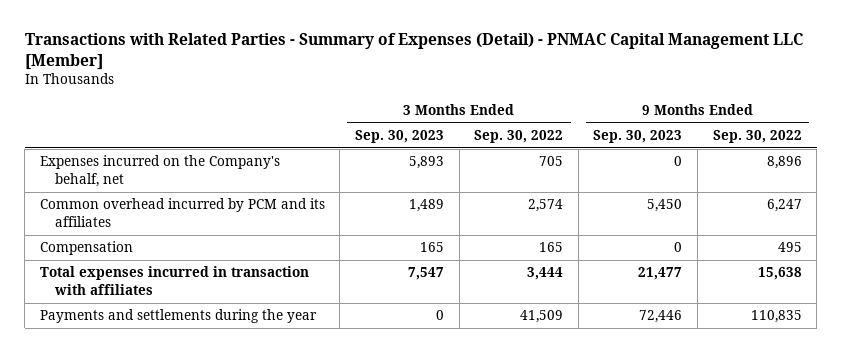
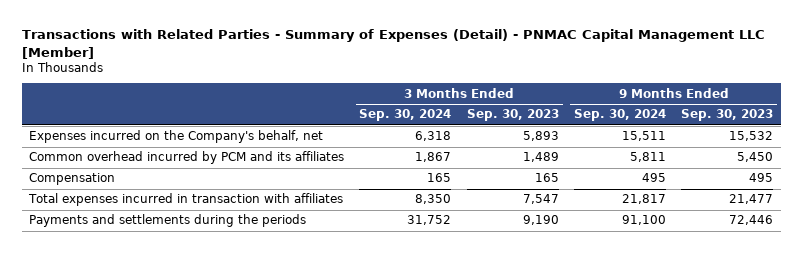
- | 3 Months Ended Sep. 30, 2023 | 3 Months Ended Sep. 30, 2022 | 9 Months Ended Sep. 30, 2023 | 9 Months Ended Sep. 30, 2022
+ | 3 Months Ended Sep. 30, 2024 | 3 Months Ended Sep. 30, 2023 | 9 Months Ended Sep. 30, 2024 | 9 Months Ended Sep. 30, 2023
- Expenses incurred on the Company's behalf, net | 5,893 | 705 | 0 | 8,896
+ Expenses incurred on the Company's behalf, net | 6,318 | 5,893 | 15,511 | 15,532
- Compensation | 165 | 165 | 0 | 495
+ Compensation | 165 | 165 | 495 | 495
- Payments and settlements during the year | 0 | 41,509 | 72,446 | 110,835
+ Payments and settlements during the periods | 31,752 | 9,190 | 91,100 | 72,446

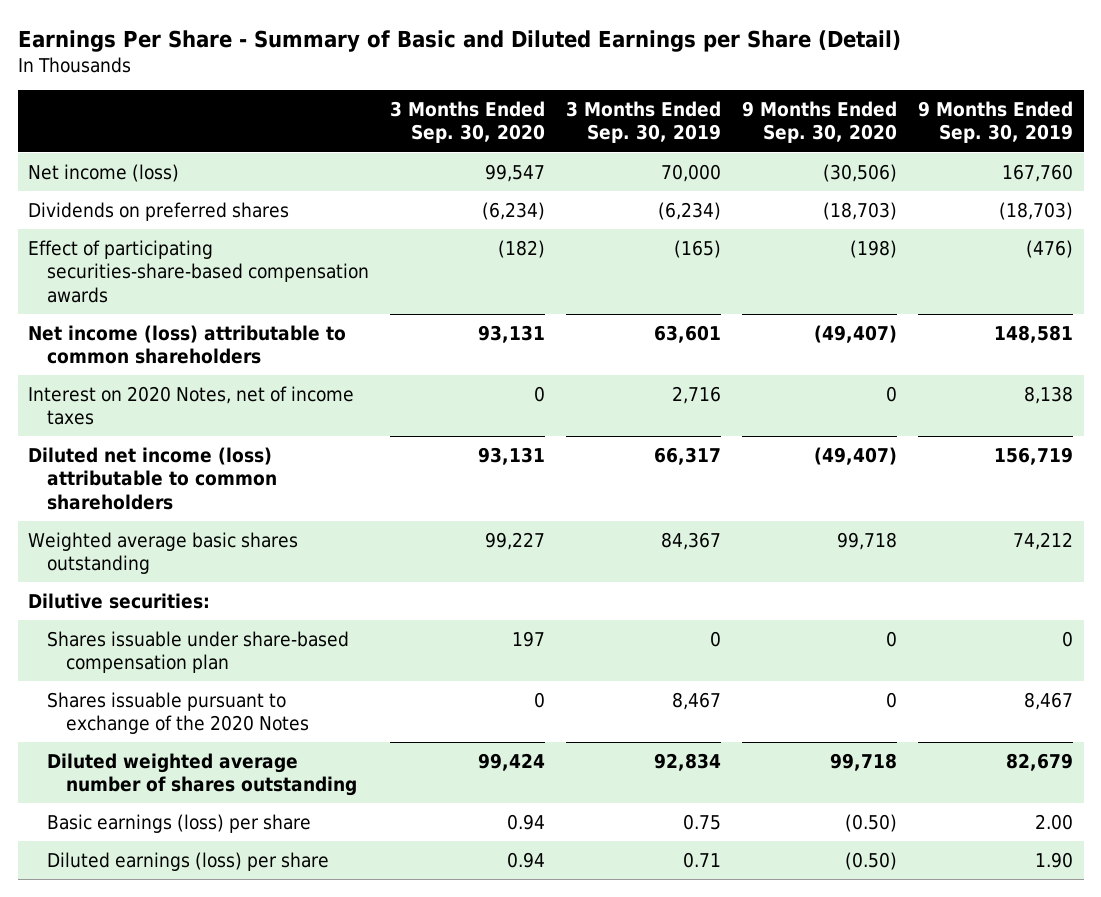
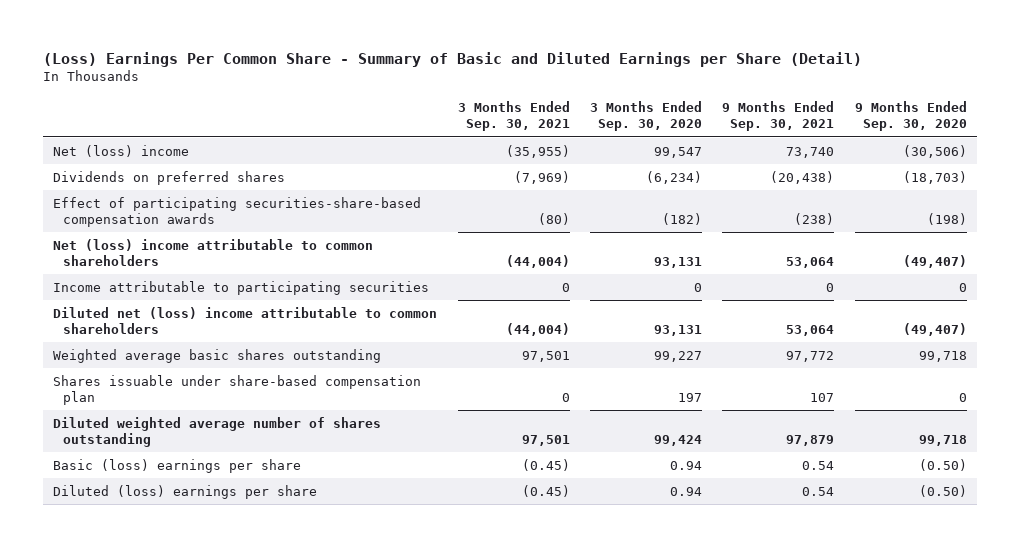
- Earnings Per Share - Summary of Basic and Diluted Earnings per Share (Detail)
+ (Loss) Earnings Per Common Share - Summary of Basic and Diluted Earnings per Share (Detail)
- | 3 Months Ended Sep. 30, 2020 | 3 Months Ended Sep. 30, 2019 | 9 Months Ended Sep. 30, 2020 | 9 Months Ended Sep. 30, 2019
+ | 3 Months Ended Sep. 30, 2021 | 3 Months Ended Sep. 30, 2020 | 9 Months Ended Sep. 30, 2021 | 9 Months Ended Sep. 30, 2020
- Net income (loss) | 99,547 | 70,000 | (30,506) | 167,760
+ Net (loss) income | (35,955) | 99,547 | 73,740 | (30,506)
- Net income (loss) attributable to common shareholders | 93,131 | 63,601 | (49,407) | 148,581
- Interest on 2020 Notes, net of income taxes | 0 | 2,716 | 0 | 8,138
- Diluted net income (loss) attributable to common shareholders | 93,131 | 66,317 | (49,407) | 156,719
+ Net (loss) income attributable to common shareholders | (44,004) | 93,131 | 53,064 | (49,407)
+ Income attributable to participating securities | 0 | 0 | 0 | 0
+ Diluted net (loss) income attributable to common shareholders | (44,004) | 93,131 | 53,064 | (49,407)
- Dilutive securities:
- Shares issuable pursuant to exchange of the 2020 Notes | 0 | 8,467 | 0 | 8,467
- Basic earnings (loss) per share | 0.94 | 0.75 | (0.50) | 2.00
- Diluted earnings (loss) per share | 0.94 | 0.71 | (0.50) | 1.90
+ Basic (loss) earnings per share | (0.45) | 0.94 | 0.54 | (0.50)
+ Diluted (loss) earnings per share | (0.45) | 0.94 | 0.54 | (0.50)

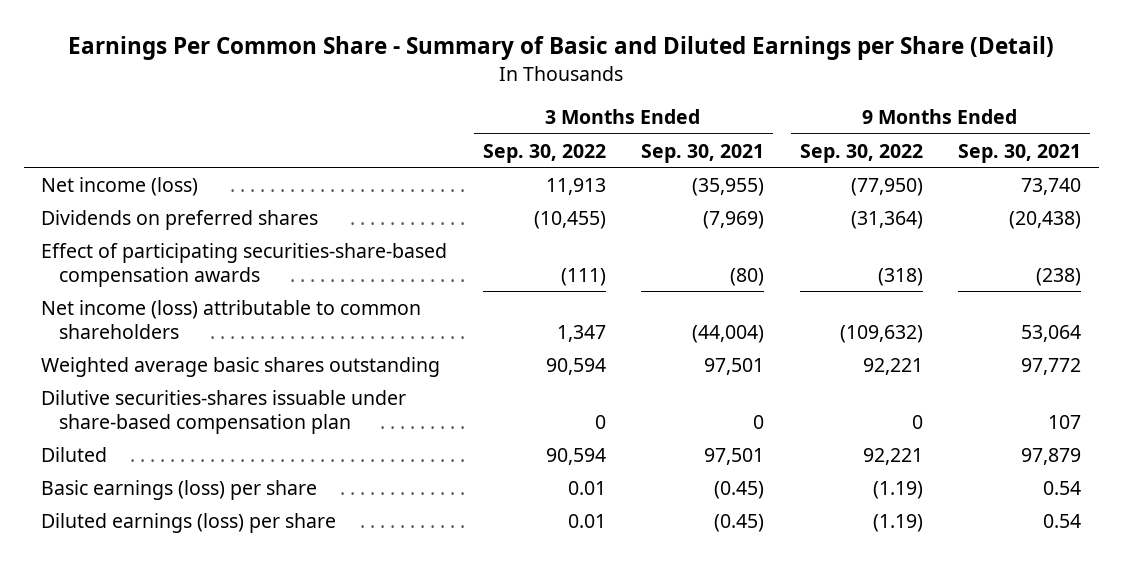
- (Loss) Earnings Per Common Share - Summary of Basic and Diluted Earnings per Share (Detail)
+ Earnings Per Common Share - Summary of Basic and Diluted Earnings per Share (Detail)
- | 3 Months Ended Sep. 30, 2021 | 3 Months Ended Sep. 30, 2020 | 9 Months Ended Sep. 30, 2021 | 9 Months Ended Sep. 30, 2020
+ | 3 Months Ended Sep. 30, 2022 | 3 Months Ended Sep. 30, 2021 | 9 Months Ended Sep. 30, 2022 | 9 Months Ended Sep. 30, 2021
- Net (loss) income | (35,955) | 99,547 | 73,740 | (30,506)
+ Net income (loss) | 11,913 | (35,955) | (77,950) | 73,740
- Net (loss) income attributable to common shareholders | (44,004) | 93,131 | 53,064 | (49,407)
- Income attributable to participating securities | 0 | 0 | 0 | 0
- Diluted net (loss) income attributable to common shareholders | (44,004) | 93,131 | 53,064 | (49,407)
+ Net income (loss) attributable to common shareholders | 1,347 | (44,004) | (109,632) | 53,064
- Shares issuable under share-based compensation plan | 0 | 197 | 107 | 0
- Diluted weighted average number of shares outstanding | 97,501 | 99,424 | 97,879 | 99,718
- Basic (loss) earnings per share | (0.45) | 0.94 | 0.54 | (0.50)
- Diluted (loss) earnings per share | (0.45) | 0.94 | 0.54 | (0.50)
+ Dilutive securities-shares issuable under share-based compensation plan | 0 | 0 | 0 | 107
+ Diluted | 90,594 | 97,501 | 92,221 | 97,879
+ Basic earnings (loss) per share | 0.01 | (0.45) | (1.19) | 0.54
+ Diluted earnings (loss) per share | 0.01 | (0.45) | (1.19) | 0.54

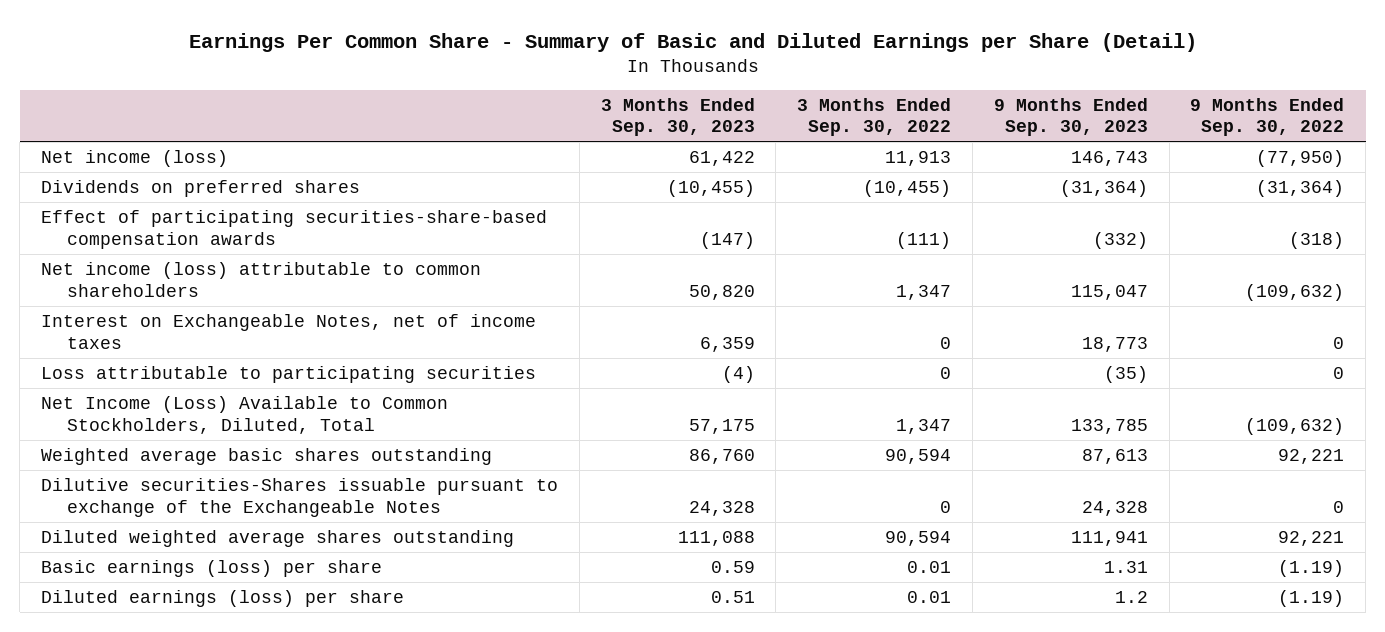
- | 3 Months Ended Sep. 30, 2022 | 3 Months Ended Sep. 30, 2021 | 9 Months Ended Sep. 30, 2022 | 9 Months Ended Sep. 30, 2021
+ | 3 Months Ended Sep. 30, 2023 | 3 Months Ended Sep. 30, 2022 | 9 Months Ended Sep. 30, 2023 | 9 Months Ended Sep. 30, 2022
+ Interest on Exchangeable Notes, net of income taxes | 6,359 | 0 | 18,773 | 0
+ Loss attributable to participating securities | (4) | 0 | (35) | 0
+ Net Income (Loss) Available to Common Stockholders, Diluted, Total | 57,175 | 1,347 | 133,785 | (109,632)
- Dilutive securities-shares issuable under share-based compensation plan | 0 | 0 | 0 | 107
- Diluted | 90,594 | 97,501 | 92,221 | 97,879
+ Dilutive securities-Shares issuable pursuant to exchange of the Exchangeable Notes | 24,328 | 0 | 24,328 | 0
+ Diluted weighted average shares outstanding | 111,088 | 90,594 | 111,941 | 92,221

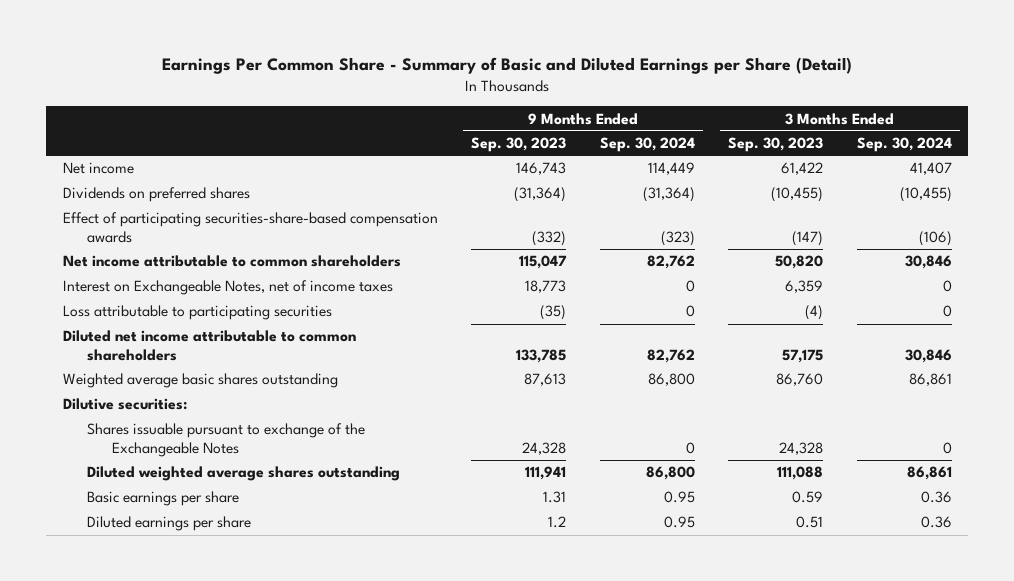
- | 3 Months Ended Sep. 30, 2023 | 3 Months Ended Sep. 30, 2022 | 9 Months Ended Sep. 30, 2023 | 9 Months Ended Sep. 30, 2022
+ | 9 Months Ended Sep. 30, 2023 | 9 Months Ended Sep. 30, 2024 | 3 Months Ended Sep. 30, 2023 | 3 Months Ended Sep. 30, 2024
- Net income (loss) | 61,422 | 11,913 | 146,743 | (77,950)
+ Net income | 146,743 | 114,449 | 61,422 | 41,407
- Net income (loss) attributable to common shareholders | 50,820 | 1,347 | 115,047 | (109,632)
+ Net income attributable to common shareholders | 115,047 | 82,762 | 50,820 | 30,846
- Net Income (Loss) Available to Common Stockholders, Diluted, Total | 57,175 | 1,347 | 133,785 | (109,632)
+ Diluted net income attributable to common shareholders | 133,785 | 82,762 | 57,175 | 30,846
- Dilutive securities-Shares issuable pursuant to exchange of the Exchangeable Notes | 24,328 | 0 | 24,328 | 0
+ Dilutive securities:
+ Shares issuable pursuant to exchange of the Exchangeable Notes | 24,328 | 0 | 24,328 | 0
- Basic earnings (loss) per share | 0.59 | 0.01 | 1.31 | (1.19)
- Diluted earnings (loss) per share | 0.51 | 0.01 | 1.2 | (1.19)
+ Basic earnings per share | 1.31 | 0.95 | 0.59 | 0.36
+ Diluted earnings per share | 1.2 | 0.95 | 0.51 | 0.36

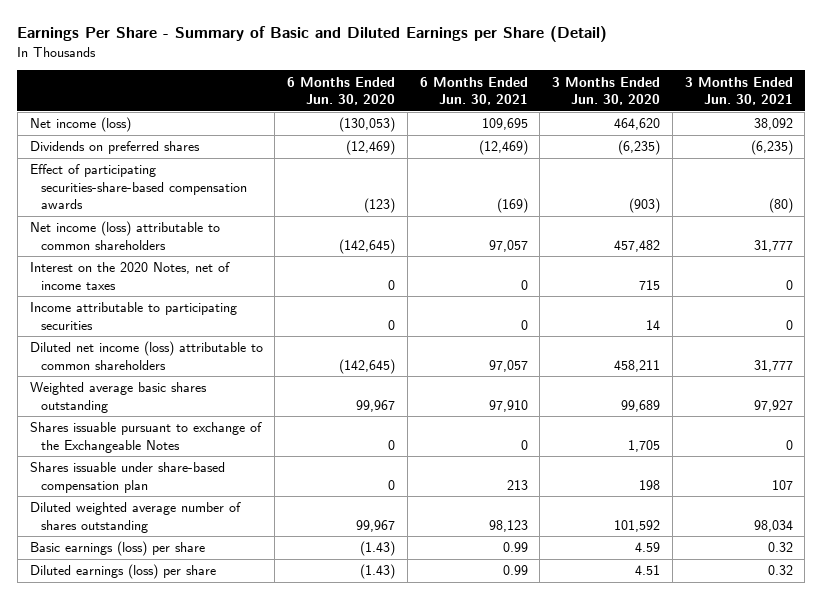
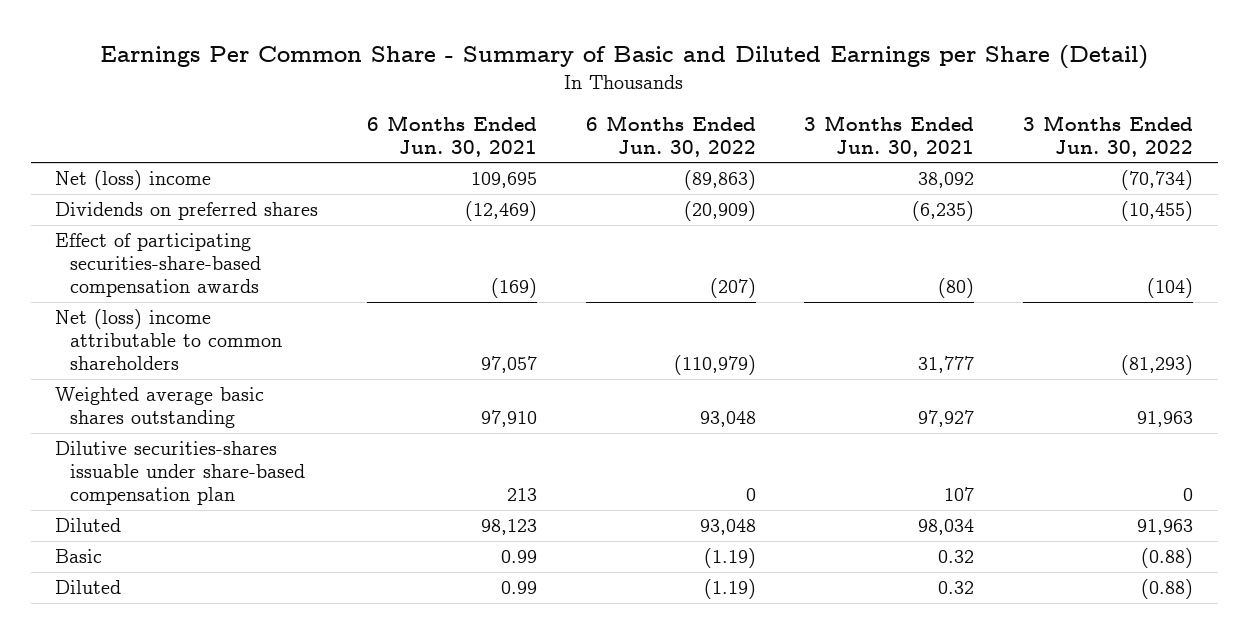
- Earnings Per Share - Summary of Basic and Diluted Earnings per Share (Detail)
+ Earnings Per Common Share - Summary of Basic and Diluted Earnings per Share (Detail)
- | 6 Months Ended Jun. 30, 2020 | 6 Months Ended Jun. 30, 2021 | 3 Months Ended Jun. 30, 2020 | 3 Months Ended Jun. 30, 2021
+ | 6 Months Ended Jun. 30, 2021 | 6 Months Ended Jun. 30, 2022 | 3 Months Ended Jun. 30, 2021 | 3 Months Ended Jun. 30, 2022
- Net income (loss) | (130,053) | 109,695 | 464,620 | 38,092
+ Net (loss) income | 109,695 | (89,863) | 38,092 | (70,734)
- Net income (loss) attributable to common shareholders | (142,645) | 97,057 | 457,482 | 31,777
- Interest on the 2020 Notes, net of income taxes | 0 | 0 | 715 | 0
- Income attributable to participating securities | 0 | 0 | 14 | 0
- Diluted net income (loss) attributable to common shareholders | (142,645) | 97,057 | 458,211 | 31,777
+ Net (loss) income attributable to common shareholders | 97,057 | (110,979) | 31,777 | (81,293)
- Shares issuable pursuant to exchange of the Exchangeable Notes | 0 | 0 | 1,705 | 0
- Shares issuable under share-based compensation plan | 0 | 213 | 198 | 107
- Diluted weighted average number of shares outstanding | 99,967 | 98,123 | 101,592 | 98,034
- Basic earnings (loss) per share | (1.43) | 0.99 | 4.59 | 0.32
- Diluted earnings (loss) per share | (1.43) | 0.99 | 4.51 | 0.32
+ Dilutive securities-shares issuable under share-based compensation plan | 213 | 0 | 107 | 0
+ Diluted | 98,123 | 93,048 | 98,034 | 91,963
+ Basic | 0.99 | (1.19) | 0.32 | (0.88)
+ Diluted | 0.99 | (1.19) | 0.32 | (0.88)

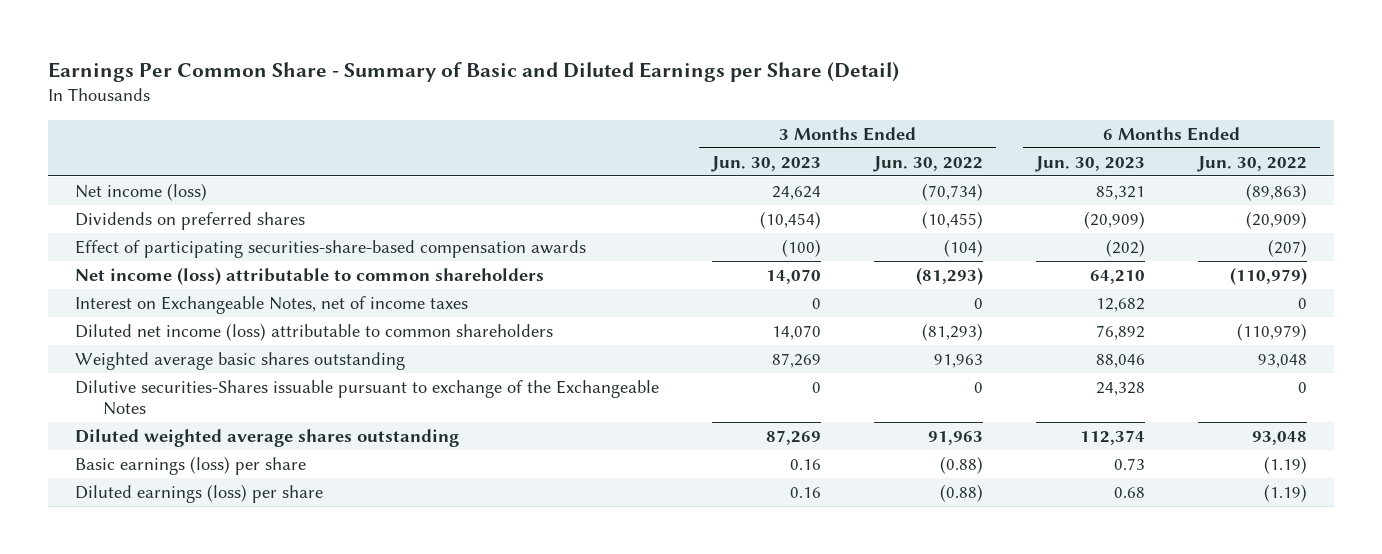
- | 6 Months Ended Jun. 30, 2021 | 6 Months Ended Jun. 30, 2022 | 3 Months Ended Jun. 30, 2021 | 3 Months Ended Jun. 30, 2022
+ | 3 Months Ended Jun. 30, 2023 | 3 Months Ended Jun. 30, 2022 | 6 Months Ended Jun. 30, 2023 | 6 Months Ended Jun. 30, 2022
- Net (loss) income | 109,695 | (89,863) | 38,092 | (70,734)
+ Net income (loss) | 24,624 | (70,734) | 85,321 | (89,863)
- Net (loss) income attributable to common shareholders | 97,057 | (110,979) | 31,777 | (81,293)
+ Net income (loss) attributable to common shareholders | 14,070 | (81,293) | 64,210 | (110,979)
+ Interest on Exchangeable Notes, net of income taxes | 0 | 0 | 12,682 | 0
+ Diluted net income (loss) attributable to common shareholders | 14,070 | (81,293) | 76,892 | (110,979)
- Dilutive securities-shares issuable under share-based compensation plan | 213 | 0 | 107 | 0
- Diluted | 98,123 | 93,048 | 98,034 | 91,963
- Basic | 0.99 | (1.19) | 0.32 | (0.88)
- Diluted | 0.99 | (1.19) | 0.32 | (0.88)
+ Dilutive securities-Shares issuable pursuant to exchange of the Exchangeable Notes | 0 | 0 | 24,328 | 0
+ Diluted weighted average shares outstanding | 87,269 | 91,963 | 112,374 | 93,048
+ Basic earnings (loss) per share | 0.16 | (0.88) | 0.73 | (1.19)
+ Diluted earnings (loss) per share | 0.16 | (0.88) | 0.68 | (1.19)

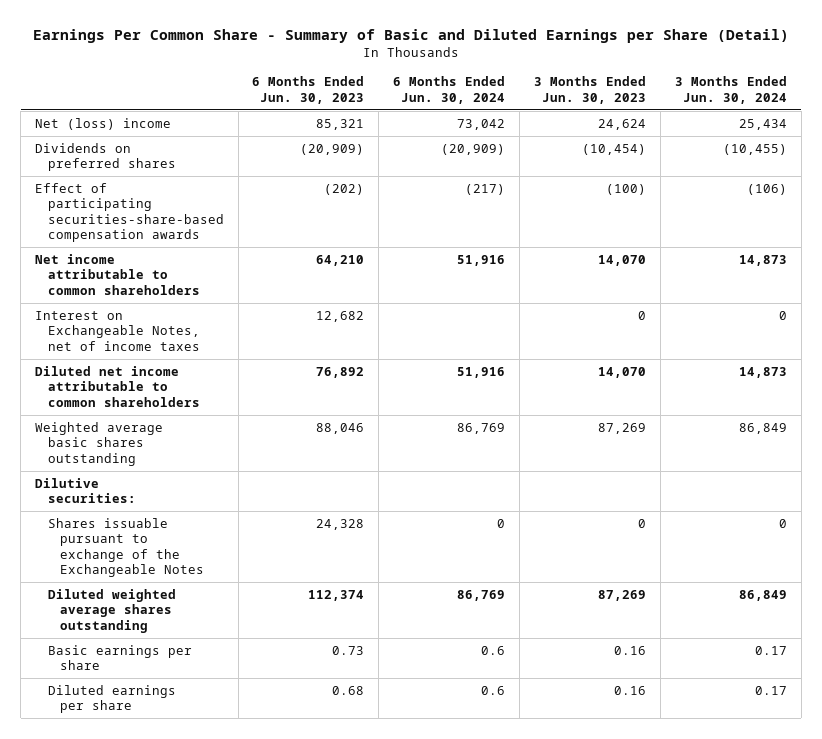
- | 3 Months Ended Jun. 30, 2023 | 3 Months Ended Jun. 30, 2022 | 6 Months Ended Jun. 30, 2023 | 6 Months Ended Jun. 30, 2022
+ | 6 Months Ended Jun. 30, 2023 | 6 Months Ended Jun. 30, 2024 | 3 Months Ended Jun. 30, 2023 | 3 Months Ended Jun. 30, 2024
- Net income (loss) | 24,624 | (70,734) | 85,321 | (89,863)
+ Net (loss) income | 85,321 | 73,042 | 24,624 | 25,434
- Net income (loss) attributable to common shareholders | 14,070 | (81,293) | 64,210 | (110,979)
+ Net income attributable to common shareholders | 64,210 | 51,916 | 14,070 | 14,873
- Diluted net income (loss) attributable to common shareholders | 14,070 | (81,293) | 76,892 | (110,979)
+ Diluted net income attributable to common shareholders | 76,892 | 51,916 | 14,070 | 14,873
- Dilutive securities-Shares issuable pursuant to exchange of the Exchangeable Notes | 0 | 0 | 24,328 | 0
+ Dilutive securities:
+ Shares issuable pursuant to exchange of the Exchangeable Notes | 24,328 | 0 | 0 | 0
- Basic earnings (loss) per share | 0.16 | (0.88) | 0.73 | (1.19)
- Diluted earnings (loss) per share | 0.16 | (0.88) | 0.68 | (1.19)
+ Basic earnings per share | 0.73 | 0.6 | 0.16 | 0.17
+ Diluted earnings per share | 0.68 | 0.6 | 0.16 | 0.17

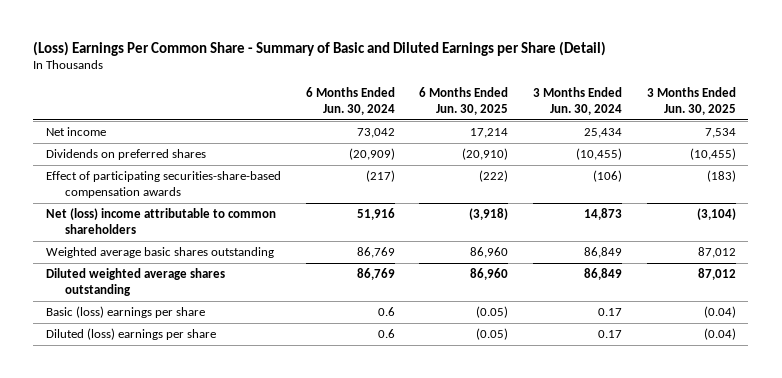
- Earnings Per Common Share - Summary of Basic and Diluted Earnings per Share (Detail)
+ (Loss) Earnings Per Common Share - Summary of Basic and Diluted Earnings per Share (Detail)
- | 6 Months Ended Jun. 30, 2023 | 6 Months Ended Jun. 30, 2024 | 3 Months Ended Jun. 30, 2023 | 3 Months Ended Jun. 30, 2024
+ | 6 Months Ended Jun. 30, 2024 | 6 Months Ended Jun. 30, 2025 | 3 Months Ended Jun. 30, 2024 | 3 Months Ended Jun. 30, 2025
- Net (loss) income | 85,321 | 73,042 | 24,624 | 25,434
+ Net income | 73,042 | 17,214 | 25,434 | 7,534
- Net income attributable to common shareholders | 64,210 | 51,916 | 14,070 | 14,873
- Interest on Exchangeable Notes, net of income taxes | 12,682 | | 0 | 0
- Diluted net income attributable to common shareholders | 76,892 | 51,916 | 14,070 | 14,873
+ Net (loss) income attributable to common shareholders | 51,916 | (3,918) | 14,873 | (3,104)
- Dilutive securities:
- Shares issuable pursuant to exchange of the Exchangeable Notes | 24,328 | 0 | 0 | 0
- Basic earnings per share | 0.73 | 0.6 | 0.16 | 0.17
- Diluted earnings per share | 0.68 | 0.6 | 0.16 | 0.17
+ Basic (loss) earnings per share | 0.6 | (0.05) | 0.17 | (0.04)
+ Diluted (loss) earnings per share | 0.6 | (0.05) | 0.17 | (0.04)

